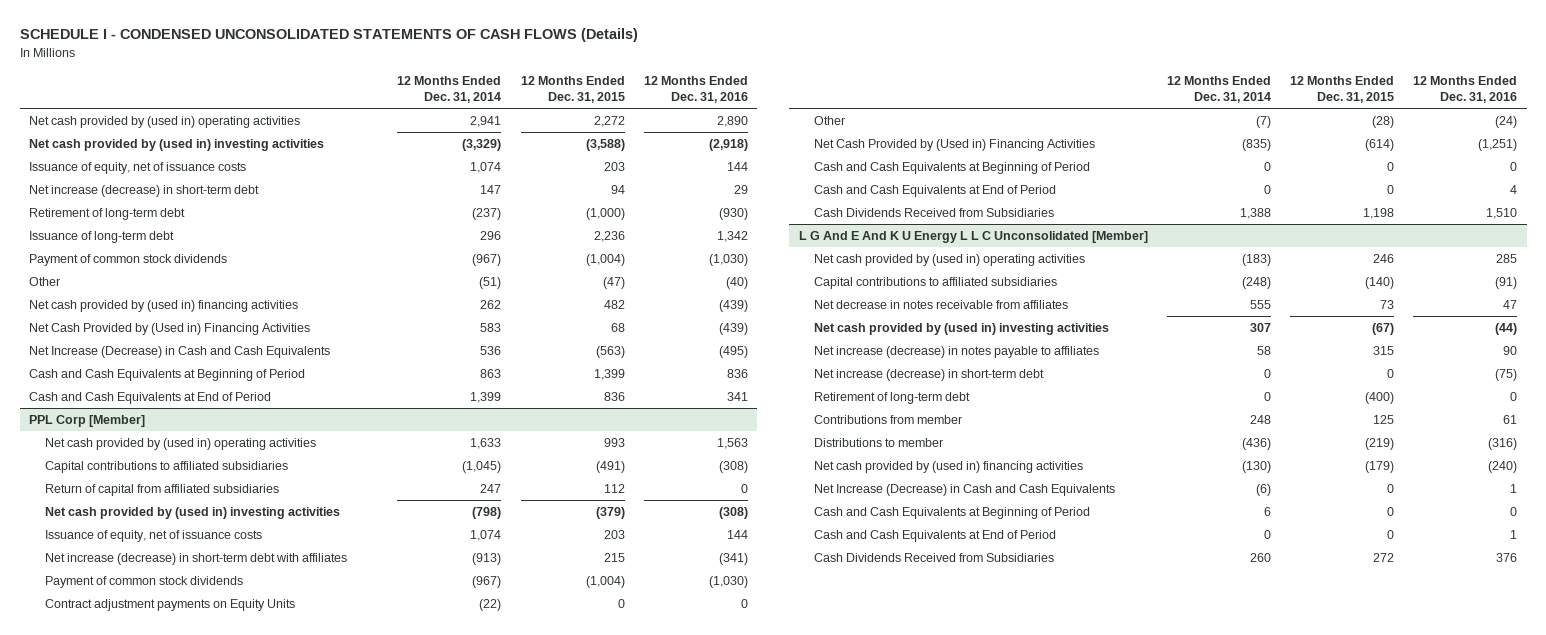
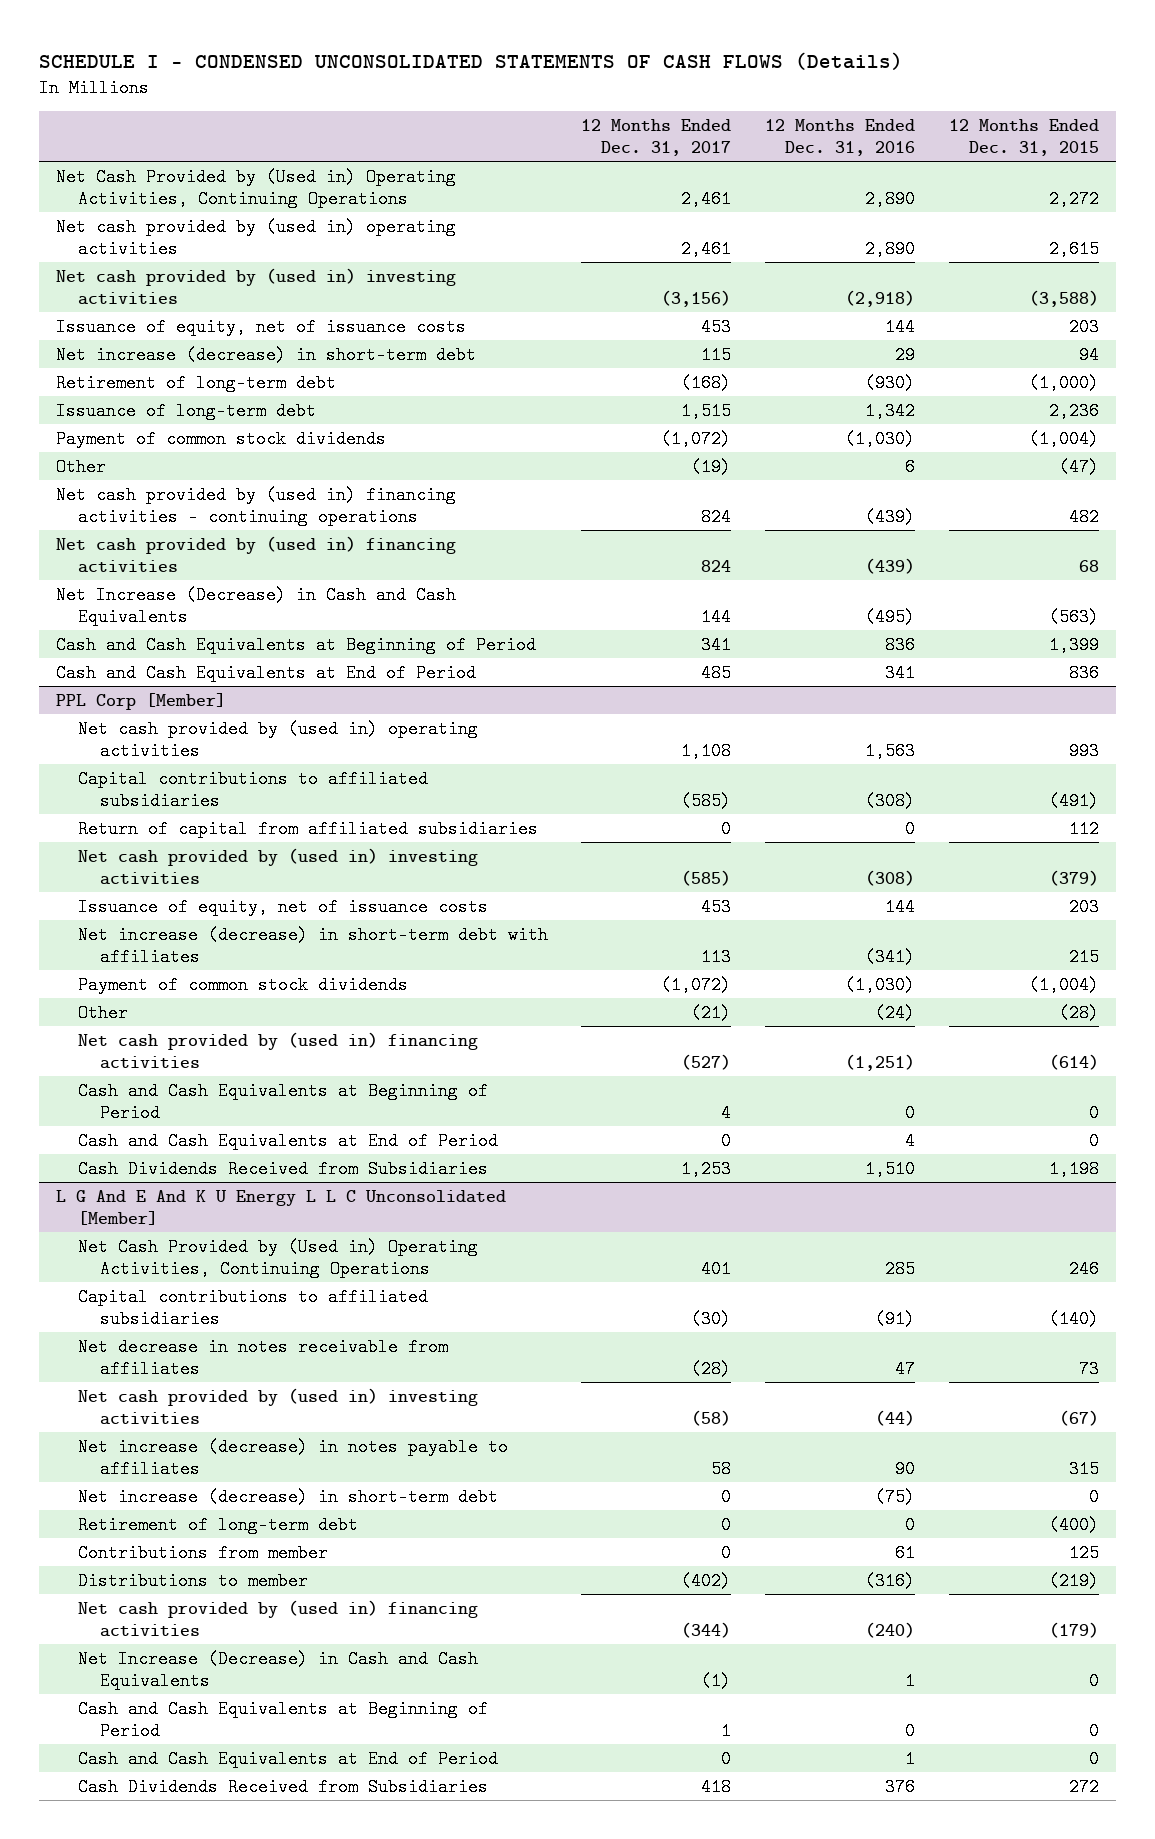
- | 12 Months Ended Dec. 31, 2014 | 12 Months Ended Dec. 31, 2015 | 12 Months Ended Dec. 31, 2016
+ | 12 Months Ended Dec. 31, 2017 | 12 Months Ended Dec. 31, 2016 | 12 Months Ended Dec. 31, 2015
- Net cash provided by (used in) operating activities | 2,941 | 2,272 | 2,890
+ Net Cash Provided by (Used in) Operating Activities, Continuing Operations | 2,461 | 2,890 | 2,272
+ Net cash provided by (used in) operating activities | 2,461 | 2,890 | 2,615
- Other | (51) | (47) | (40)
- Net cash provided by (used in) financing activities | 262 | 482 | (439)
- Net Cash Provided by (Used in) Financing Activities | 583 | 68 | (439)
+ Other | (19) | 6 | (47)
+ Net cash provided by (used in) financing activities - continuing operations | 824 | (439) | 482
+ Net cash provided by (used in) financing activities | 824 | (439) | 68
@ PPL Corp [Member]
- Contract adjustment payments on Equity Units | (22) | 0 | 0
- Net Cash Provided by (Used in) Financing Activities | (835) | (614) | (1,251)
+ Net cash provided by (used in) financing activities | (527) | (1,251) | (614)
@ L G And E And K U Energy L L C Unconsolidated [Member]
- Net cash provided by (used in) operating activities | (183) | 246 | 285
+ Net Cash Provided by (Used in) Operating Activities, Continuing Operations | 401 | 285 | 246

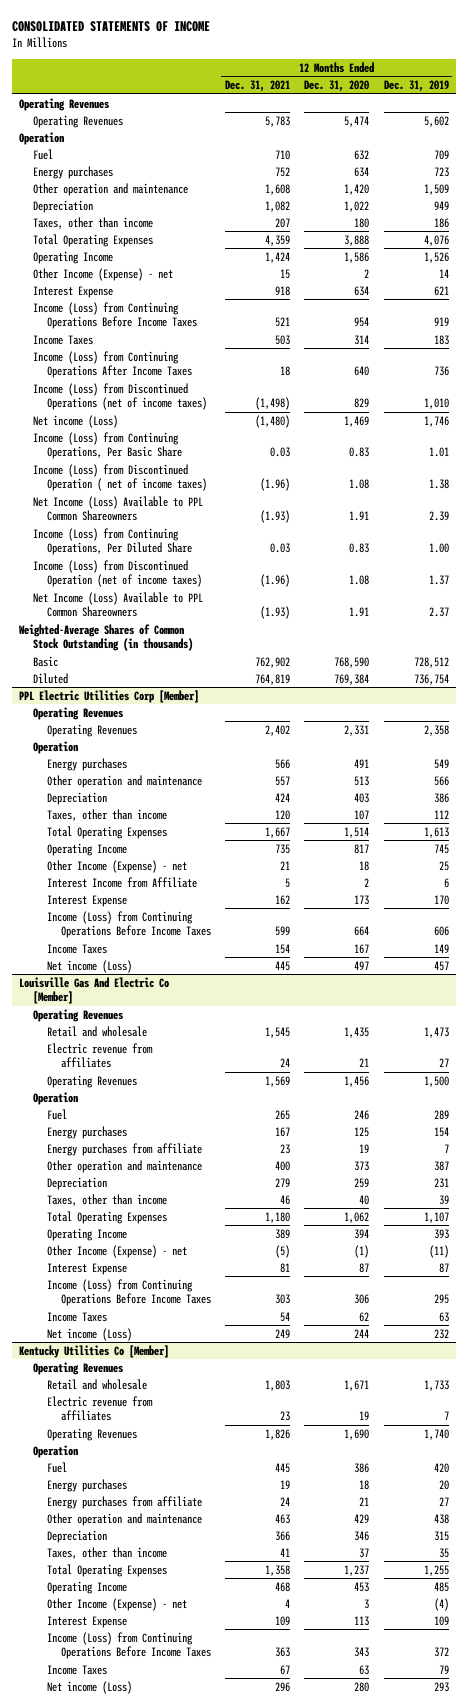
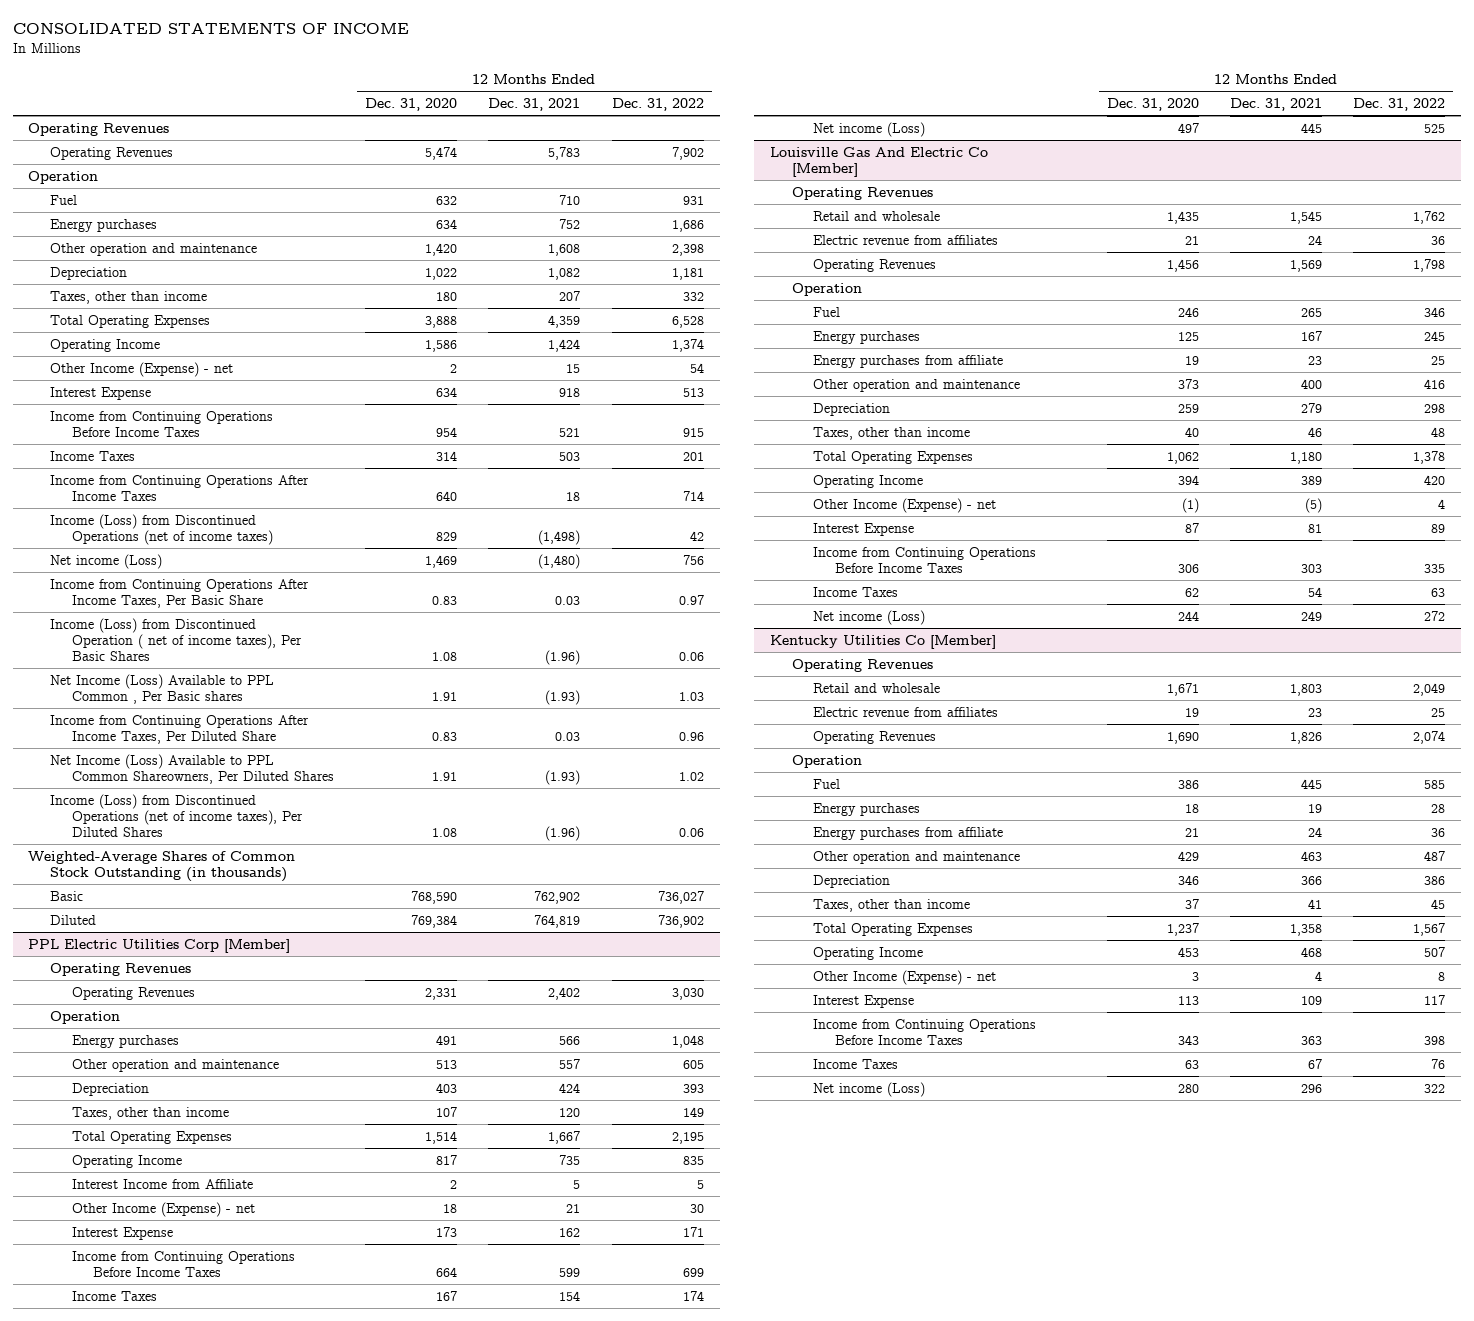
- | 12 Months Ended Dec. 31, 2021 | 12 Months Ended Dec. 31, 2020 | 12 Months Ended Dec. 31, 2019
+ | 12 Months Ended Dec. 31, 2020 | 12 Months Ended Dec. 31, 2021 | 12 Months Ended Dec. 31, 2022
- Income (Loss) from Continuing Operations Before Income Taxes | 521 | 954 | 919
+ Income from Continuing Operations Before Income Taxes | 954 | 521 | 915
- Income (Loss) from Continuing Operations After Income Taxes | 18 | 640 | 736
+ Income from Continuing Operations After Income Taxes | 640 | 18 | 714
- Income (Loss) from Continuing Operations, Per Basic Share | 0.03 | 0.83 | 1.01
- Income (Loss) from Discontinued Operation ( net of income taxes) | (1.96) | 1.08 | 1.38
- Net Income (Loss) Available to PPL Common Shareowners | (1.93) | 1.91 | 2.39
- Income (Loss) from Continuing Operations, Per Diluted Share | 0.03 | 0.83 | 1.00
- Income (Loss) from Discontinued Operation (net of income taxes) | (1.96) | 1.08 | 1.37
- Net Income (Loss) Available to PPL Common Shareowners | (1.93) | 1.91 | 2.37
+ Income from Continuing Operations After Income Taxes, Per Basic Share | 0.83 | 0.03 | 0.97
+ Income (Loss) from Discontinued Operation ( net of income taxes), Per Basic Shares | 1.08 | (1.96) | 0.06
+ Net Income (Loss) Available to PPL Common , Per Basic shares | 1.91 | (1.93) | 1.03
+ Income from Continuing Operations After Income Taxes, Per Diluted Share | 0.83 | 0.03 | 0.96
+ Net Income (Loss) Available to PPL Common Shareowners, Per Diluted Shares | 1.91 | (1.93) | 1.02
+ Income (Loss) from Discontinued Operations (net of income taxes), Per Diluted Shares | 1.08 | (1.96) | 0.06
@ PPL Electric Utilities Corp [Member]
moved down: Other Income (Expense) - net | 18 | 21 | 30
- Income (Loss) from Continuing Operations Before Income Taxes | 599 | 664 | 606
+ Income from Continuing Operations Before Income Taxes | 664 | 599 | 699
@ Louisville Gas And Electric Co [Member]
- Income (Loss) from Continuing Operations Before Income Taxes | 303 | 306 | 295
+ Income from Continuing Operations Before Income Taxes | 306 | 303 | 335
@ Kentucky Utilities Co [Member]
- Income (Loss) from Continuing Operations Before Income Taxes | 363 | 343 | 372
+ Income from Continuing Operations Before Income Taxes | 343 | 363 | 398

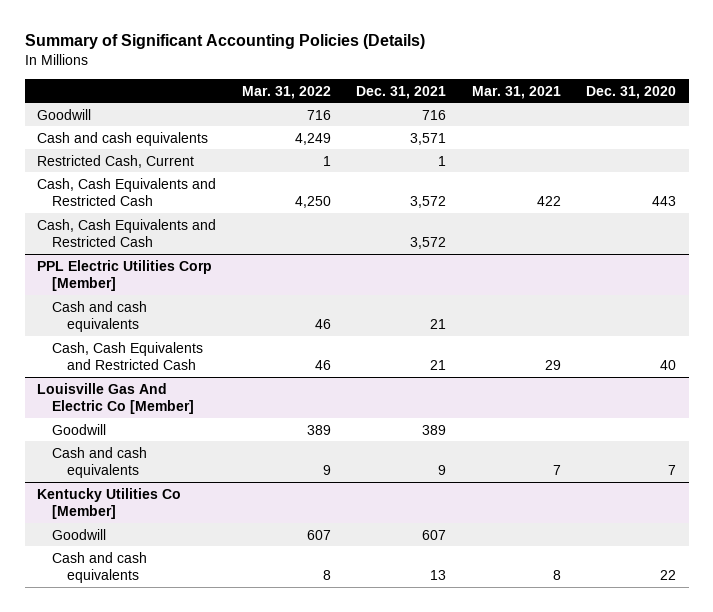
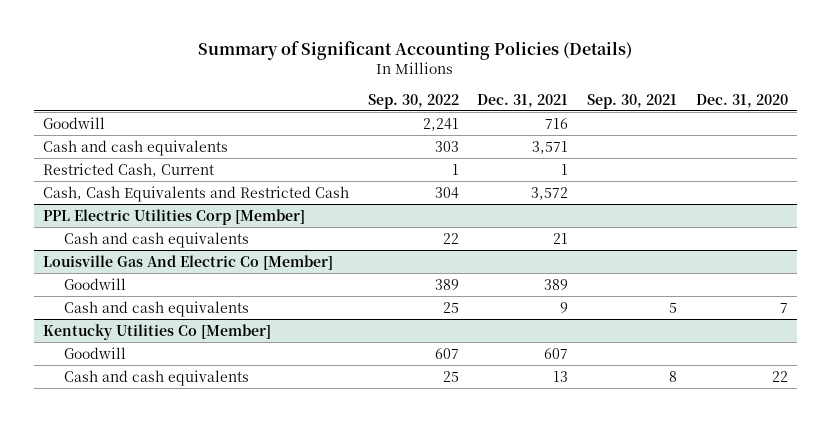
- | Mar. 31, 2022 | Dec. 31, 2021 | Mar. 31, 2021 | Dec. 31, 2020
+ | Sep. 30, 2022 | Dec. 31, 2021 | Sep. 30, 2021 | Dec. 31, 2020
- Cash, Cash Equivalents and Restricted Cash | 4,250 | 3,572 | 422 | 443
@ PPL Electric Utilities Corp [Member]
- Cash, Cash Equivalents and Restricted Cash | 46 | 21 | 29 | 40

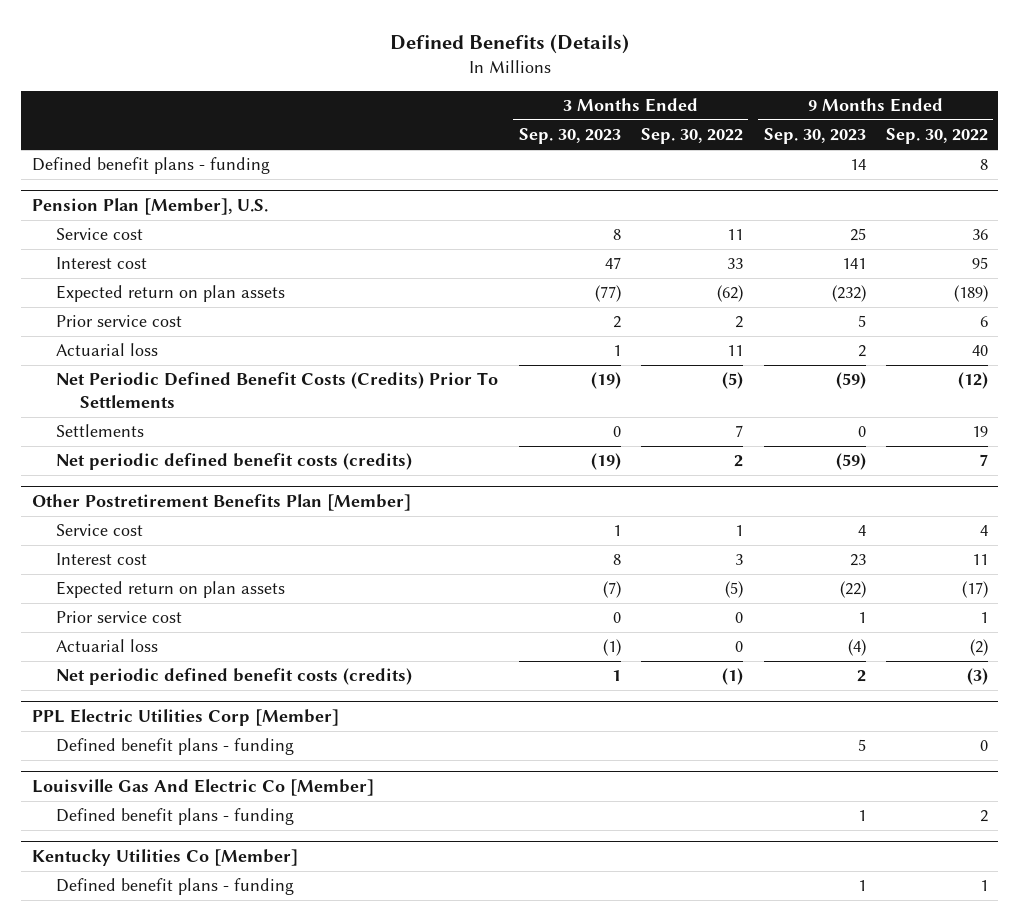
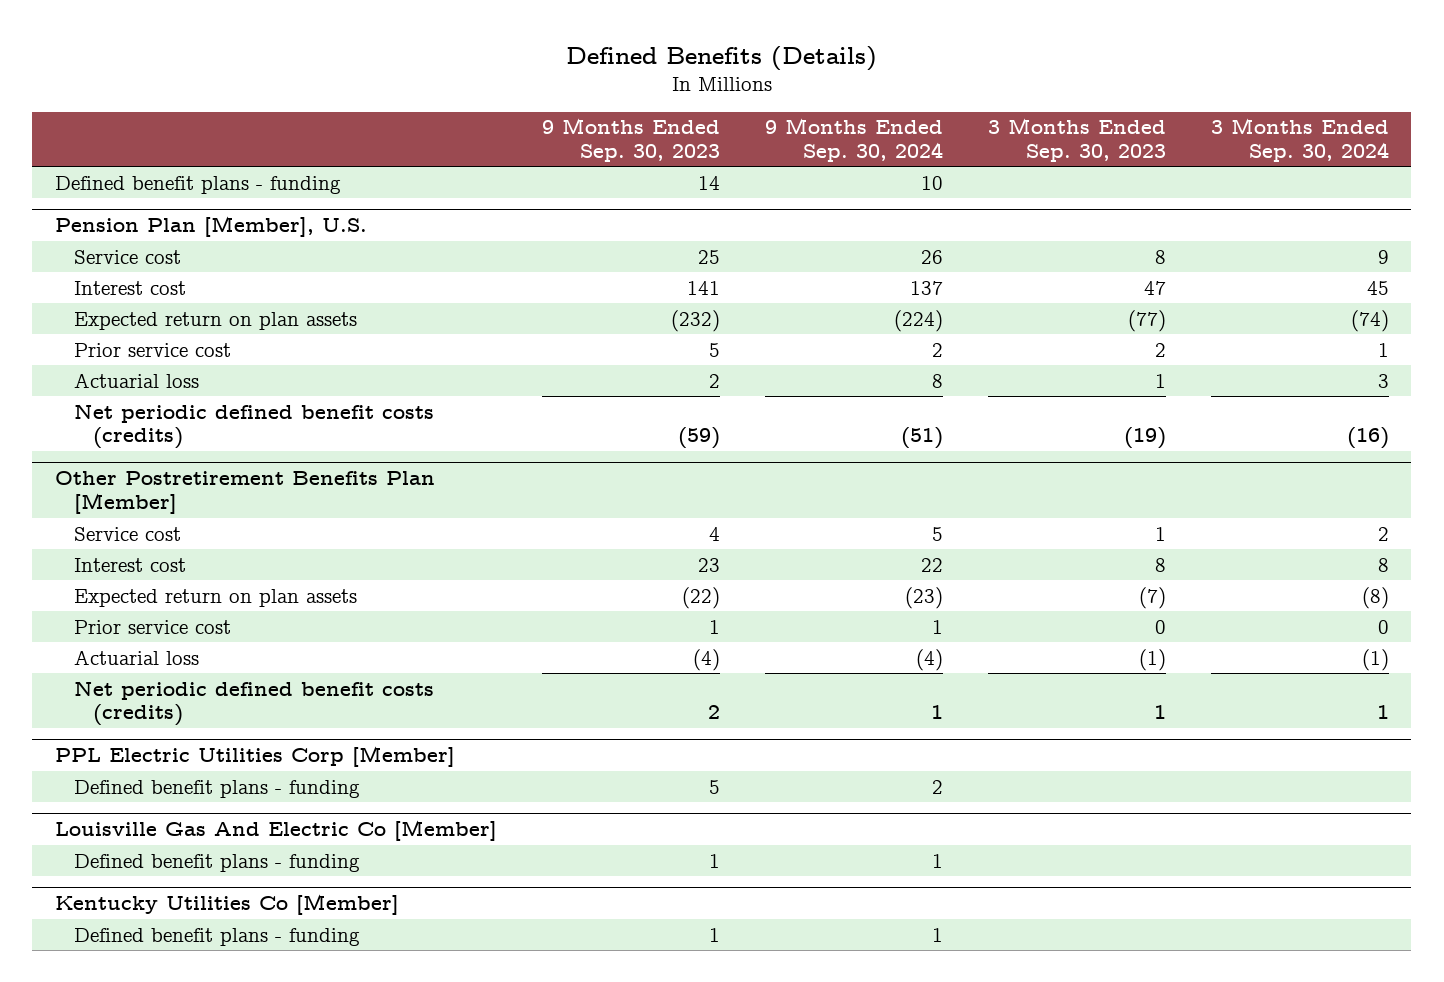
- | 3 Months Ended Sep. 30, 2023 | 3 Months Ended Sep. 30, 2022 | 9 Months Ended Sep. 30, 2023 | 9 Months Ended Sep. 30, 2022
+ | 9 Months Ended Sep. 30, 2023 | 9 Months Ended Sep. 30, 2024 | 3 Months Ended Sep. 30, 2023 | 3 Months Ended Sep. 30, 2024
@ Pension Plan [Member], U.S.
- Net Periodic Defined Benefit Costs (Credits) Prior To Settlements | (19) | (5) | (59) | (12)
- Settlements | 0 | 7 | 0 | 19

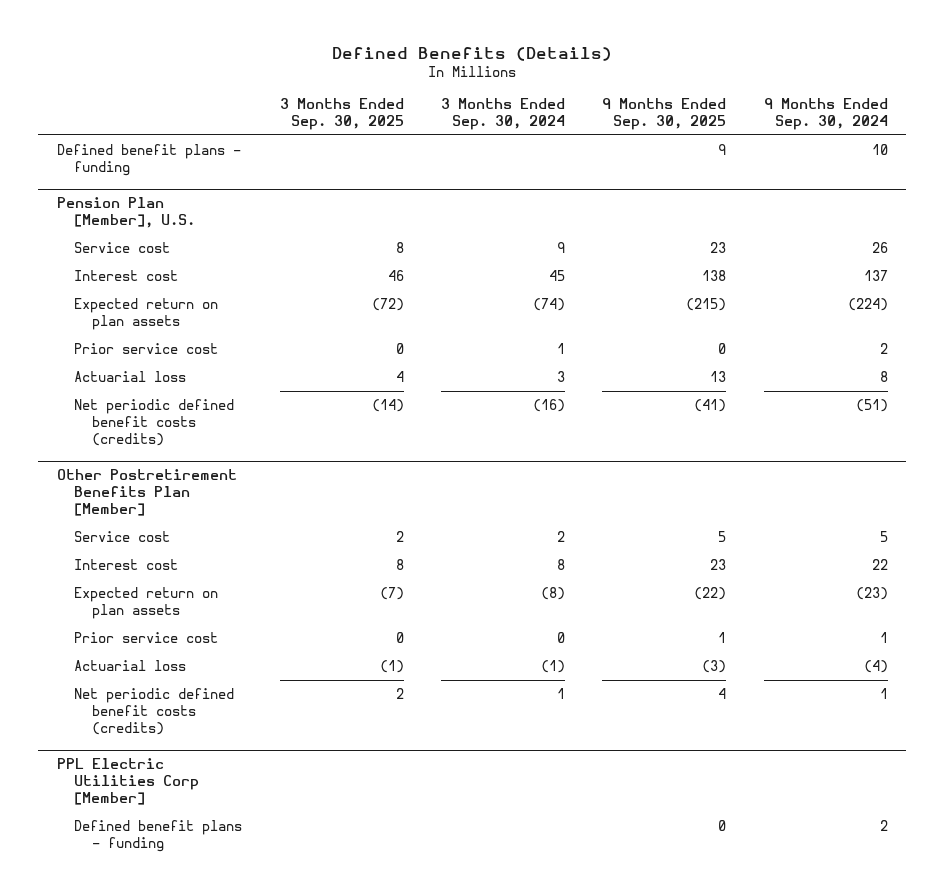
- | 9 Months Ended Sep. 30, 2023 | 9 Months Ended Sep. 30, 2024 | 3 Months Ended Sep. 30, 2023 | 3 Months Ended Sep. 30, 2024
+ | 3 Months Ended Sep. 30, 2025 | 3 Months Ended Sep. 30, 2024 | 9 Months Ended Sep. 30, 2025 | 9 Months Ended Sep. 30, 2024
- Louisville Gas And Electric Co [Member]
- Defined benefit plans - funding | 1 | 1 | |
- Kentucky Utilities Co [Member]
- Defined benefit plans - funding | 1 | 1 | |

